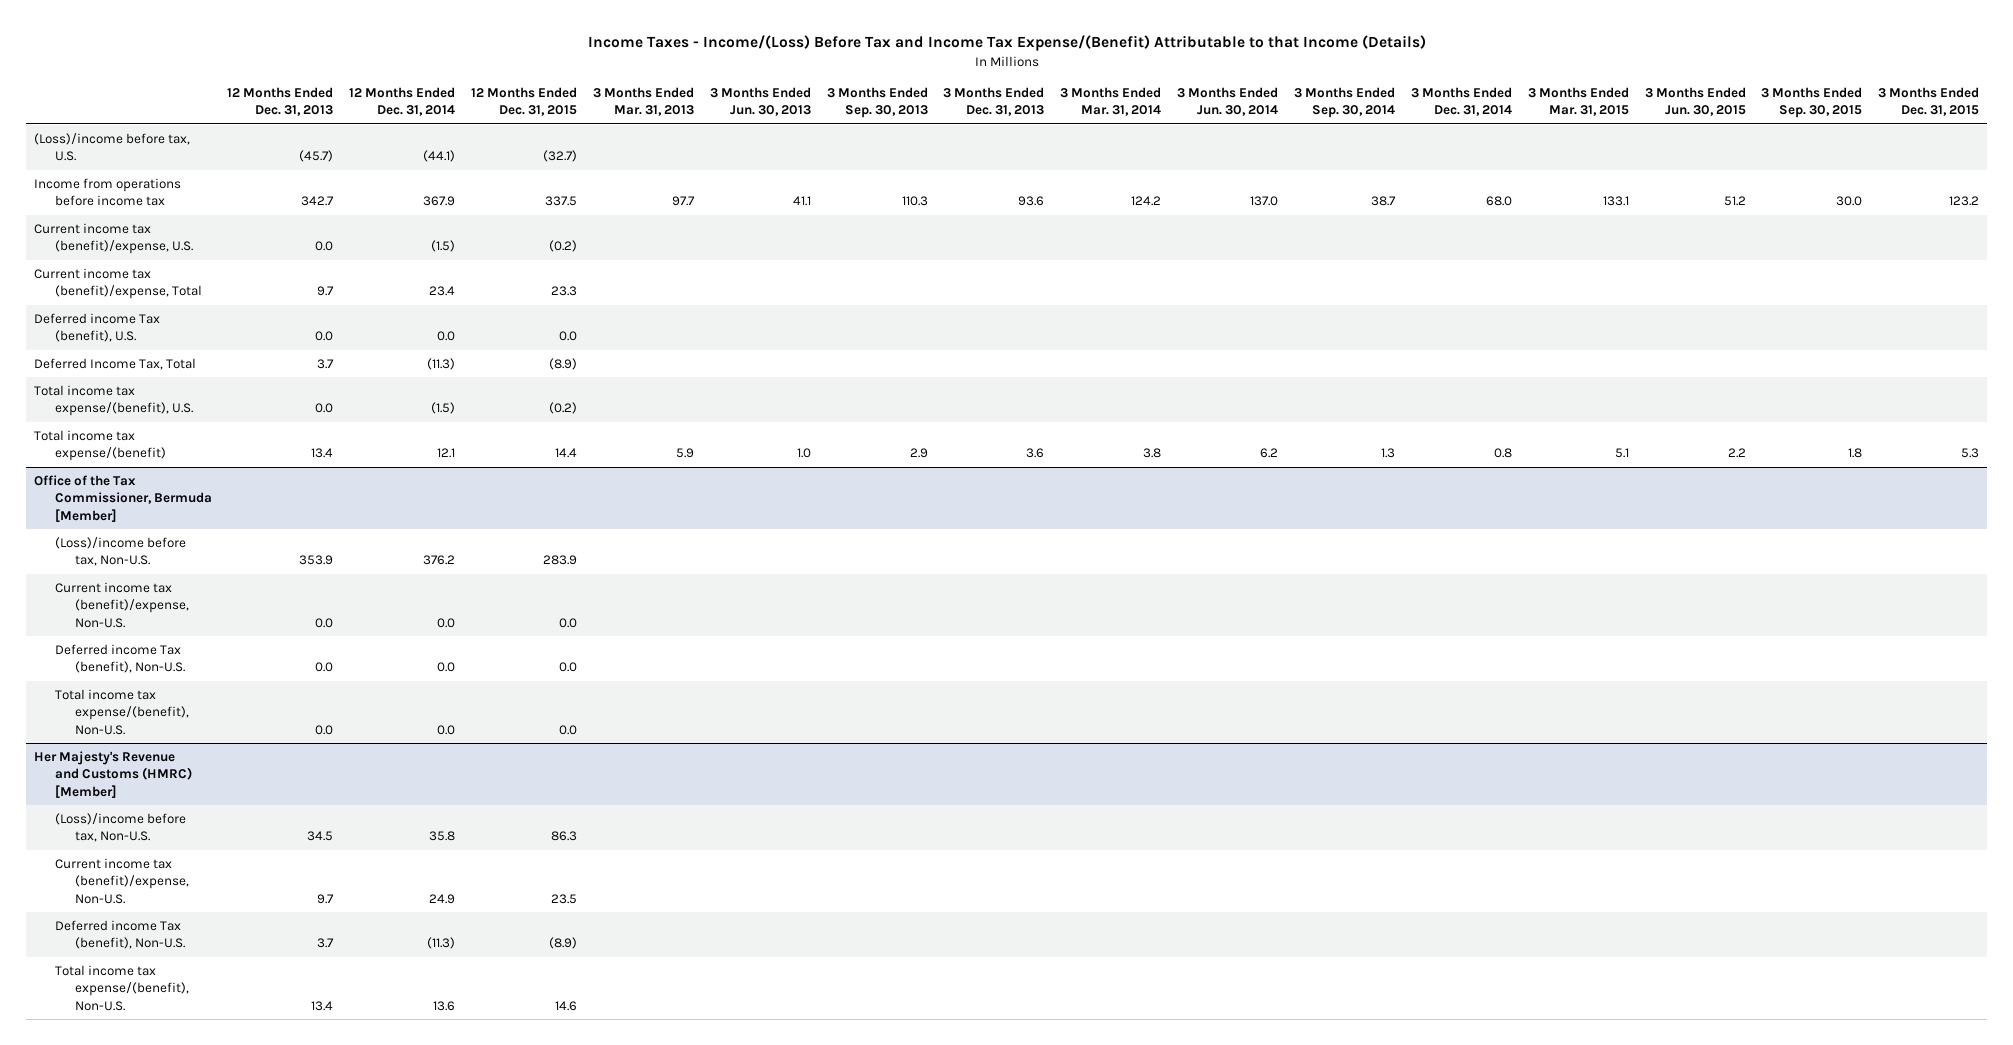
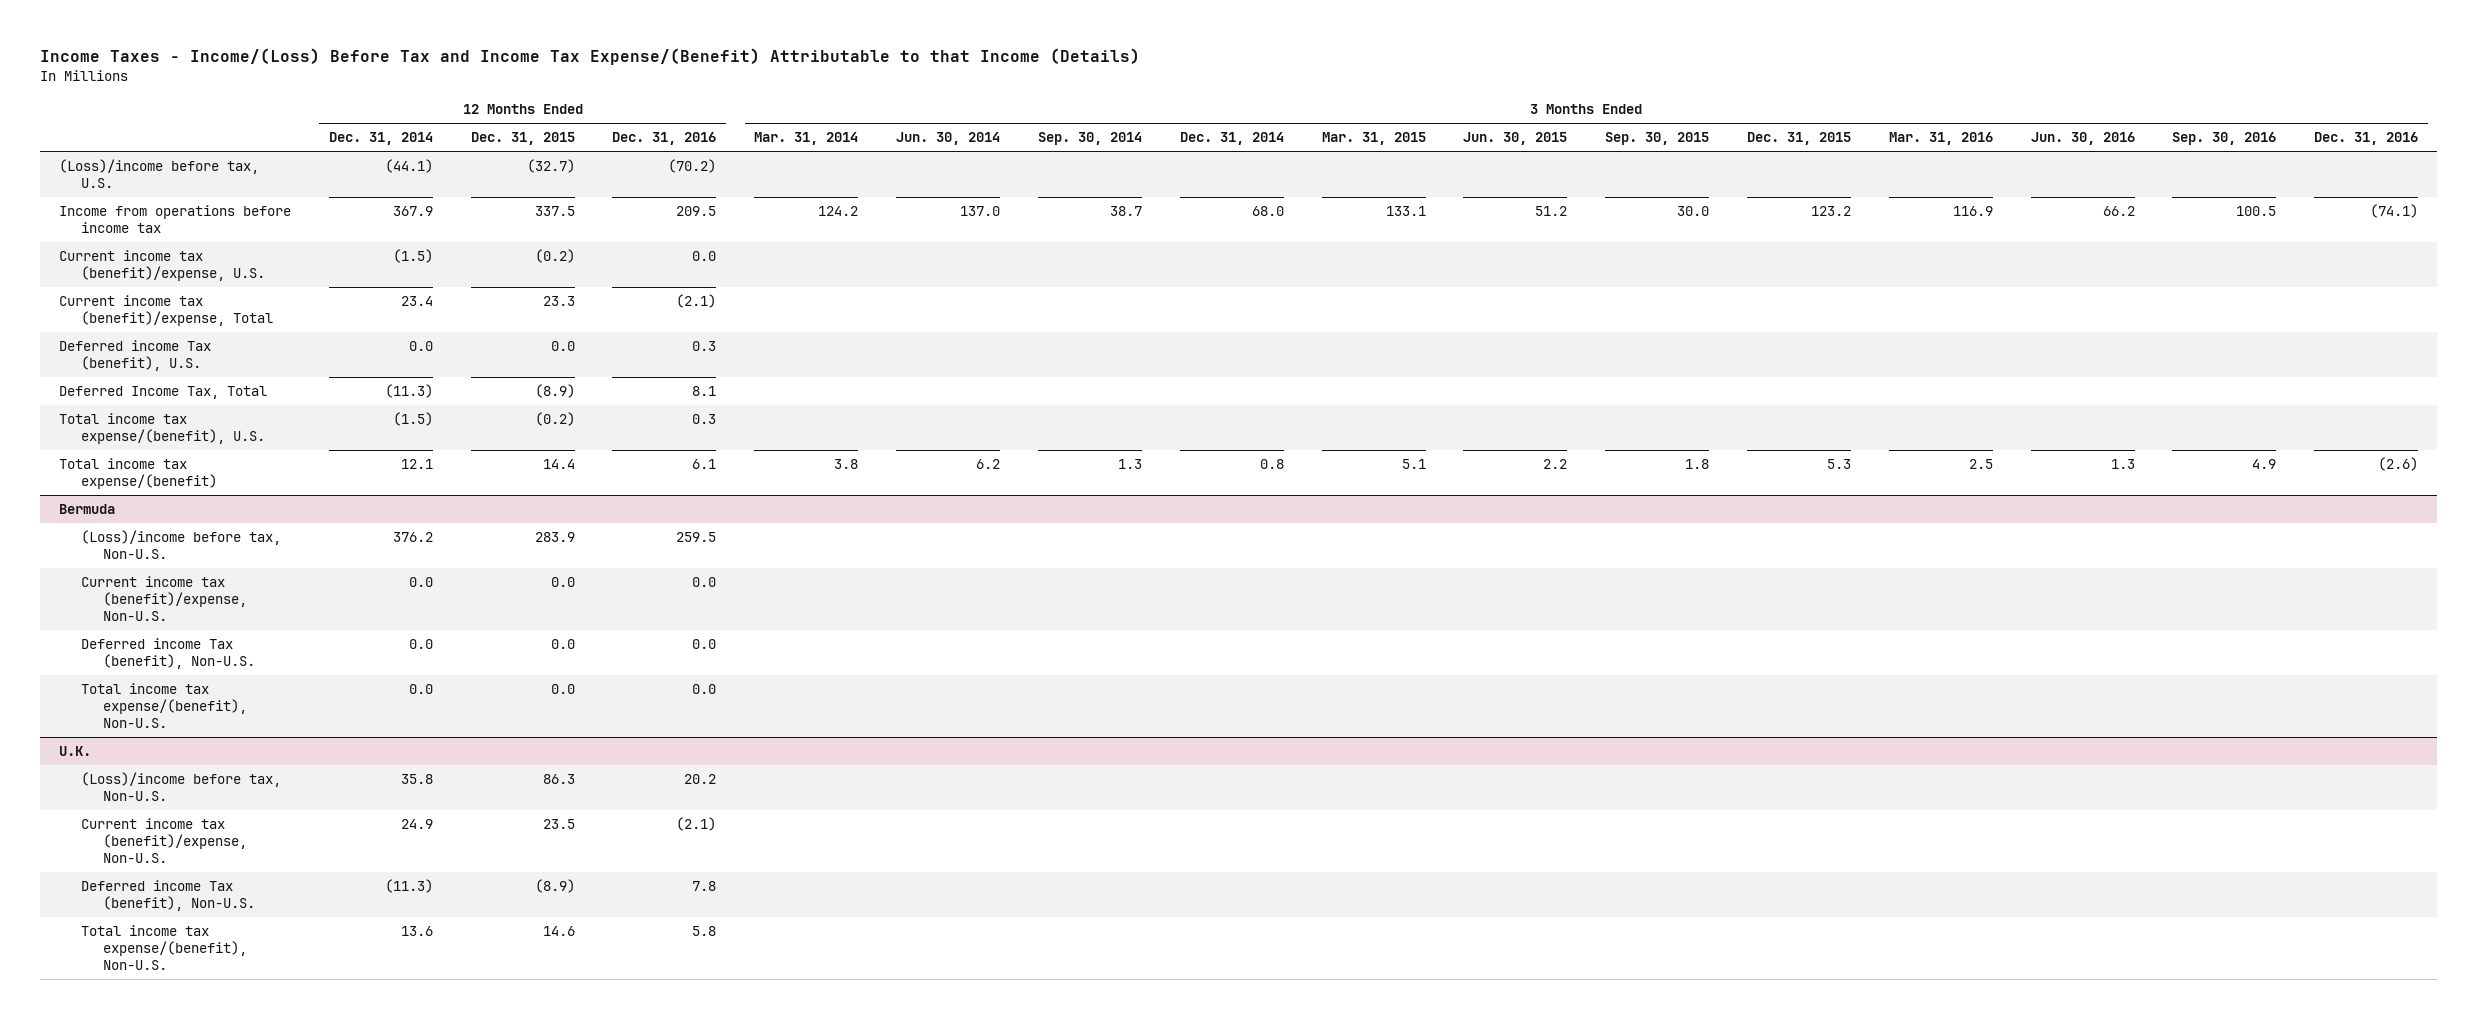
- | 12 Months Ended Dec. 31, 2013 | 12 Months Ended Dec. 31, 2014 | 12 Months Ended Dec. 31, 2015 | 3 Months Ended Mar. 31, 2013 | 3 Months Ended Jun. 30, 2013 | 3 Months Ended Sep. 30, 2013 | 3 Months Ended Dec. 31, 2013 | 3 Months Ended Mar. 31, 2014 | 3 Months Ended Jun. 30, 2014 | 3 Months Ended Sep. 30, 2014 | 3 Months Ended Dec. 31, 2014 | 3 Months Ended Mar. 31, 2015 | 3 Months Ended Jun. 30, 2015 | 3 Months Ended Sep. 30, 2015 | 3 Months Ended Dec. 31, 2015
+ | 12 Months Ended Dec. 31, 2014 | 12 Months Ended Dec. 31, 2015 | 12 Months Ended Dec. 31, 2016 | 3 Months Ended Mar. 31, 2014 | 3 Months Ended Jun. 30, 2014 | 3 Months Ended Sep. 30, 2014 | 3 Months Ended Dec. 31, 2014 | 3 Months Ended Mar. 31, 2015 | 3 Months Ended Jun. 30, 2015 | 3 Months Ended Sep. 30, 2015 | 3 Months Ended Dec. 31, 2015 | 3 Months Ended Mar. 31, 2016 | 3 Months Ended Jun. 30, 2016 | 3 Months Ended Sep. 30, 2016 | 3 Months Ended Dec. 31, 2016
- Office of the Tax Commissioner, Bermuda [Member]
+ Bermuda
- Her Majesty's Revenue and Customs (HMRC) [Member]
+ U.K.

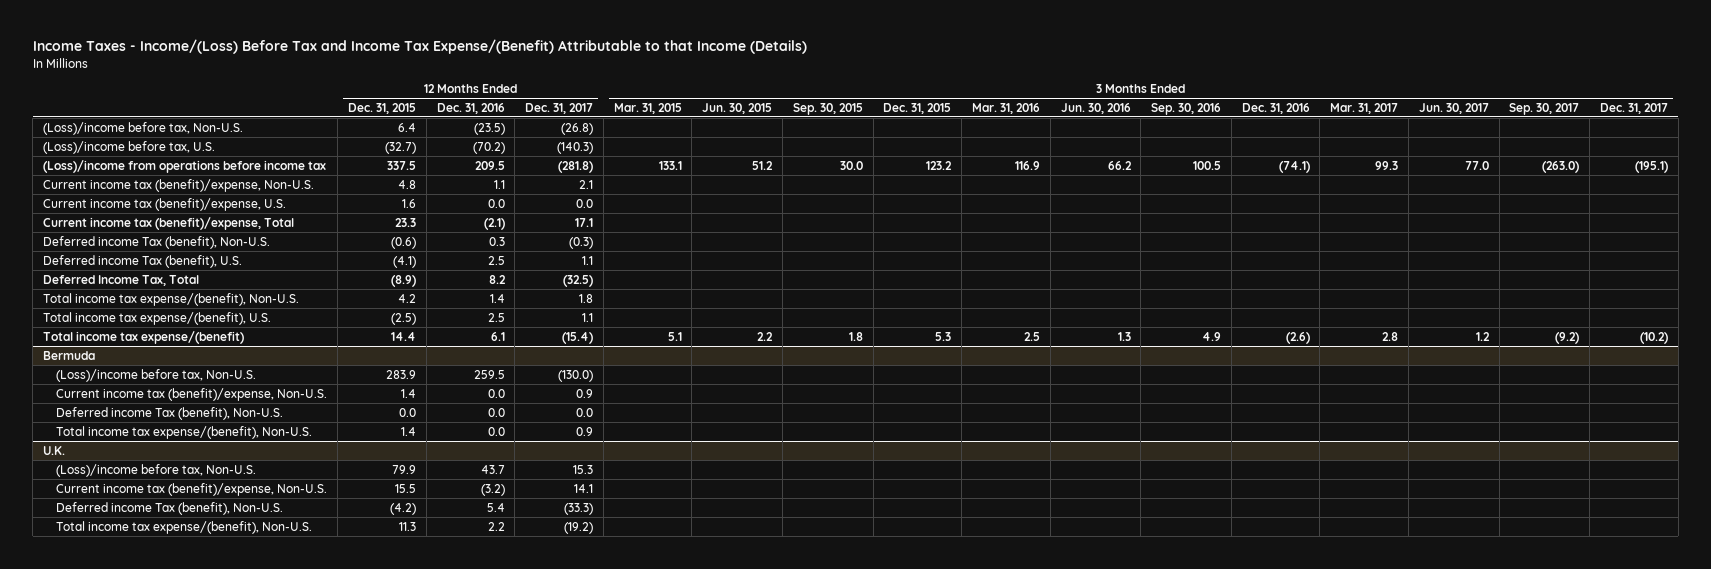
- | 12 Months Ended Dec. 31, 2014 | 12 Months Ended Dec. 31, 2015 | 12 Months Ended Dec. 31, 2016 | 3 Months Ended Mar. 31, 2014 | 3 Months Ended Jun. 30, 2014 | 3 Months Ended Sep. 30, 2014 | 3 Months Ended Dec. 31, 2014 | 3 Months Ended Mar. 31, 2015 | 3 Months Ended Jun. 30, 2015 | 3 Months Ended Sep. 30, 2015 | 3 Months Ended Dec. 31, 2015 | 3 Months Ended Mar. 31, 2016 | 3 Months Ended Jun. 30, 2016 | 3 Months Ended Sep. 30, 2016 | 3 Months Ended Dec. 31, 2016
+ | 12 Months Ended Dec. 31, 2015 | 12 Months Ended Dec. 31, 2016 | 12 Months Ended Dec. 31, 2017 | 3 Months Ended Mar. 31, 2015 | 3 Months Ended Jun. 30, 2015 | 3 Months Ended Sep. 30, 2015 | 3 Months Ended Dec. 31, 2015 | 3 Months Ended Mar. 31, 2016 | 3 Months Ended Jun. 30, 2016 | 3 Months Ended Sep. 30, 2016 | 3 Months Ended Dec. 31, 2016 | 3 Months Ended Mar. 31, 2017 | 3 Months Ended Jun. 30, 2017 | 3 Months Ended Sep. 30, 2017 | 3 Months Ended Dec. 31, 2017
+ (Loss)/income before tax, Non-U.S. | 6.4 | (23.5) | (26.8) | | | | | | | | | | | |
- Income from operations before income tax | 367.9 | 337.5 | 209.5 | 124.2 | 137.0 | 38.7 | 68.0 | 133.1 | 51.2 | 30.0 | 123.2 | 116.9 | 66.2 | 100.5 | (74.1)
- Current income tax (benefit)/expense, U.S. | (1.5) | (0.2) | 0.0 | | | | | | | | | | | |
+ (Loss)/income from operations before income tax | 337.5 | 209.5 | (281.8) | 133.1 | 51.2 | 30.0 | 123.2 | 116.9 | 66.2 | 100.5 | (74.1) | 99.3 | 77.0 | (263.0) | (195.1)
+ Current income tax (benefit)/expense, Non-U.S. | 4.8 | 1.1 | 2.1 | | | | | | | | | | | |
+ Current income tax (benefit)/expense, U.S. | 1.6 | 0.0 | 0.0 | | | | | | | | | | | |
- Deferred income Tax (benefit), U.S. | 0.0 | 0.0 | 0.3 | | | | | | | | | | | |
- Deferred Income Tax, Total | (11.3) | (8.9) | 8.1 | | | | | | | | | | | |
- Total income tax expense/(benefit), U.S. | (1.5) | (0.2) | 0.3 | | | | | | | | | | | |
+ Deferred income Tax (benefit), Non-U.S. | (0.6) | 0.3 | (0.3) | | | | | | | | | | | |
+ Deferred income Tax (benefit), U.S. | (4.1) | 2.5 | 1.1 | | | | | | | | | | | |
+ Deferred Income Tax, Total | (8.9) | 8.2 | (32.5) | | | | | | | | | | | |
+ Total income tax expense/(benefit), Non-U.S. | 4.2 | 1.4 | 1.8 | | | | | | | | | | | |
+ Total income tax expense/(benefit), U.S. | (2.5) | 2.5 | 1.1 | | | | | | | | | | | |
@ Bermuda
- Current income tax (benefit)/expense, Non-U.S. | 0.0 | 0.0 | 0.0 | | | | | | | | | | | |
+ Current income tax (benefit)/expense, Non-U.S. | 1.4 | 0.0 | 0.9 | | | | | | | | | | | |
- Total income tax expense/(benefit), Non-U.S. | 0.0 | 0.0 | 0.0 | | | | | | | | | | | |
+ Total income tax expense/(benefit), Non-U.S. | 1.4 | 0.0 | 0.9 | | | | | | | | | | | |
@ U.K.
- (Loss)/income before tax, Non-U.S. | 35.8 | 86.3 | 20.2 | | | | | | | | | | | |
- Current income tax (benefit)/expense, Non-U.S. | 24.9 | 23.5 | (2.1) | | | | | | | | | | | |
- Deferred income Tax (benefit), Non-U.S. | (11.3) | (8.9) | 7.8 | | | | | | | | | | | |
- Total income tax expense/(benefit), Non-U.S. | 13.6 | 14.6 | 5.8 | | | | | | | | | | | |
+ (Loss)/income before tax, Non-U.S. | 79.9 | 43.7 | 15.3 | | | | | | | | | | | |
+ Current income tax (benefit)/expense, Non-U.S. | 15.5 | (3.2) | 14.1 | | | | | | | | | | | |
+ Deferred income Tax (benefit), Non-U.S. | (4.2) | 5.4 | (33.3) | | | | | | | | | | | |
+ Total income tax expense/(benefit), Non-U.S. | 11.3 | 2.2 | (19.2) | | | | | | | | | | | |

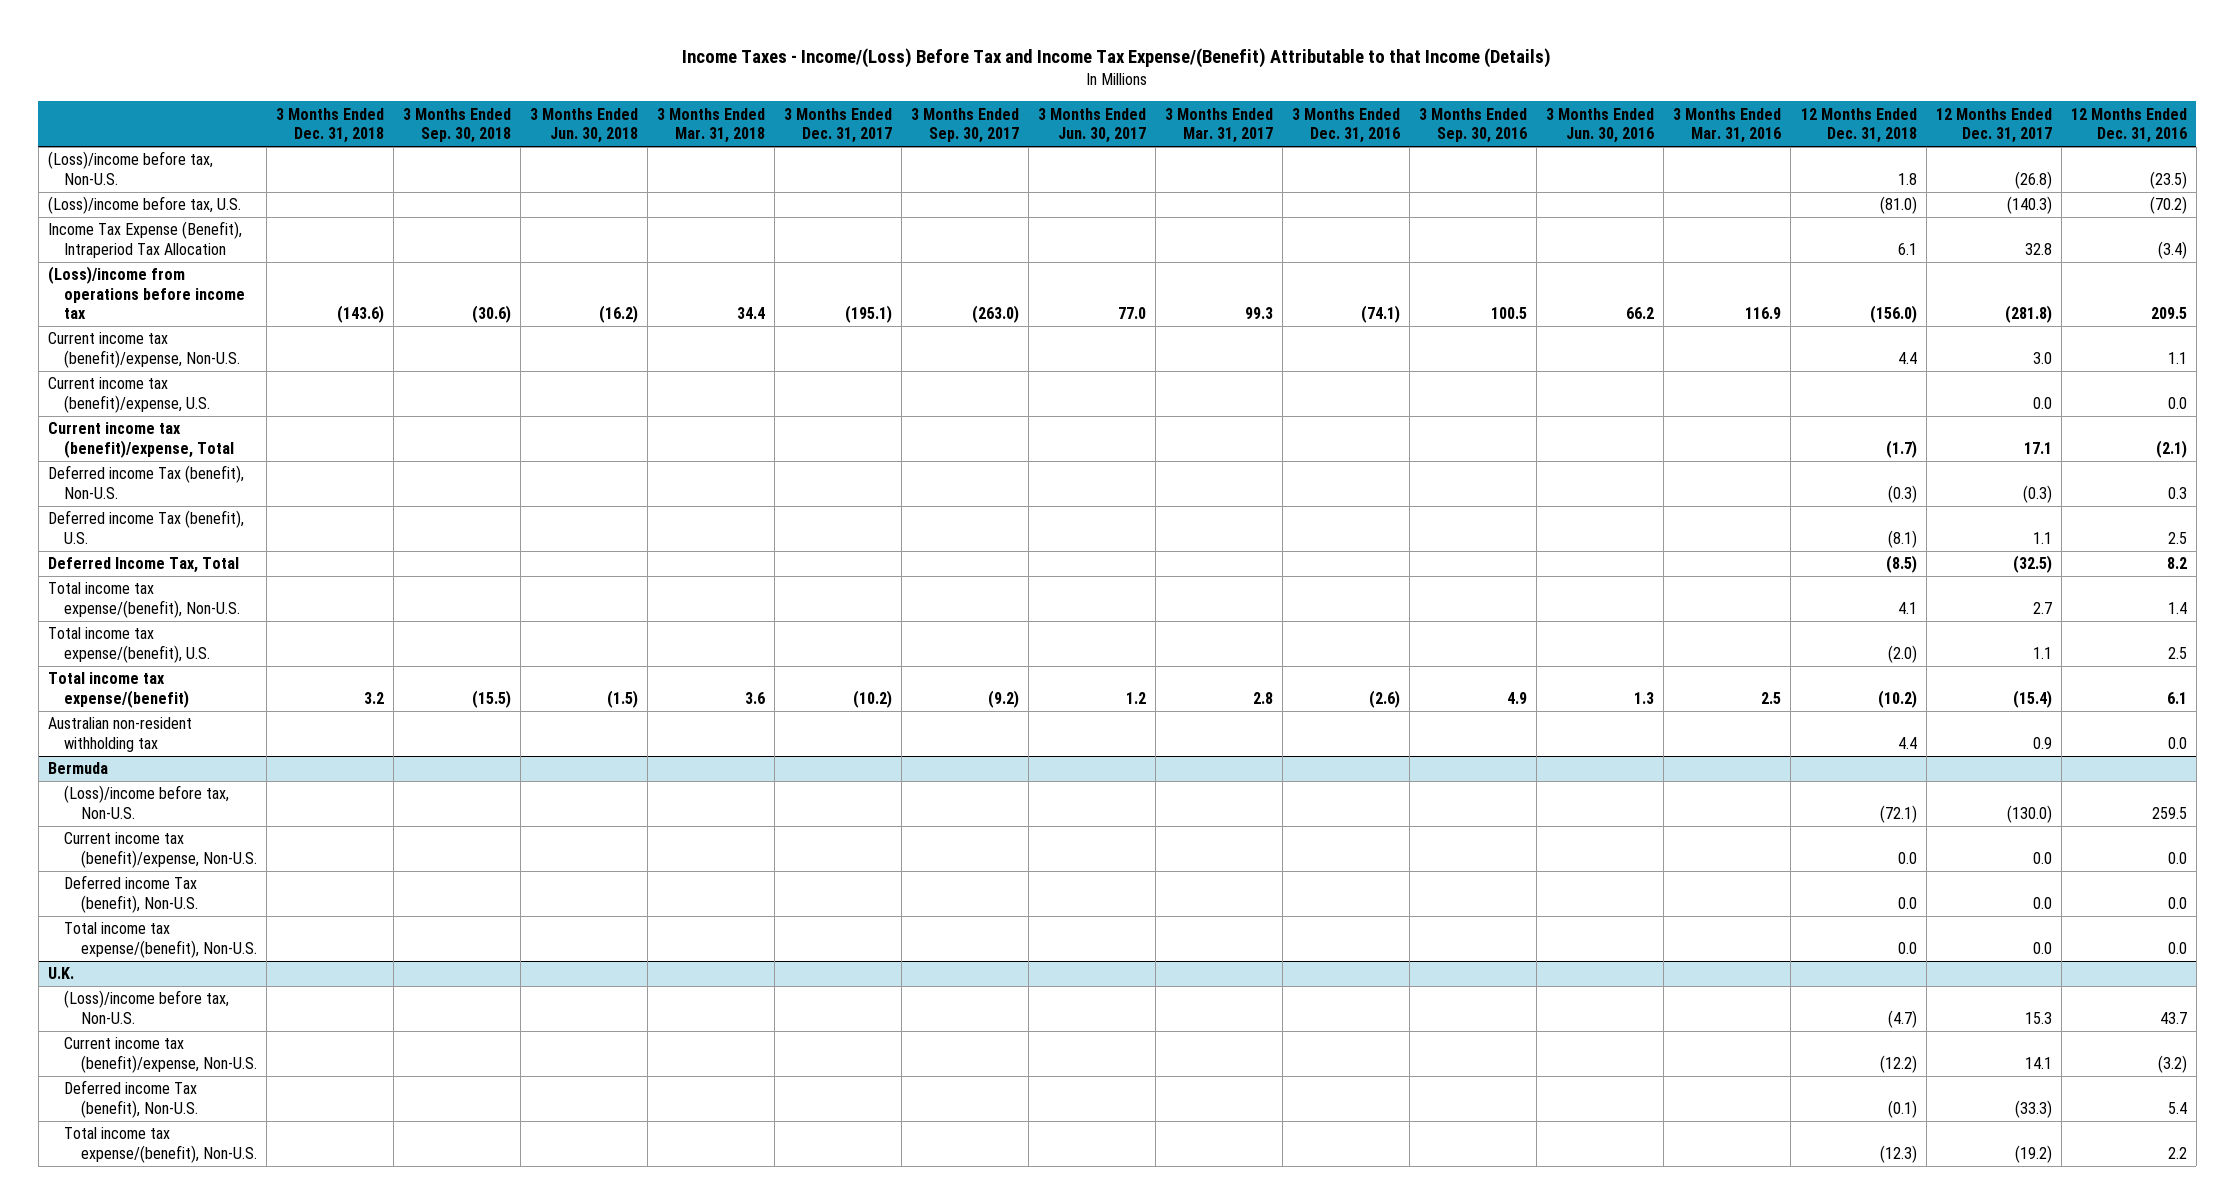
- | 12 Months Ended Dec. 31, 2015 | 12 Months Ended Dec. 31, 2016 | 12 Months Ended Dec. 31, 2017 | 3 Months Ended Mar. 31, 2015 | 3 Months Ended Jun. 30, 2015 | 3 Months Ended Sep. 30, 2015 | 3 Months Ended Dec. 31, 2015 | 3 Months Ended Mar. 31, 2016 | 3 Months Ended Jun. 30, 2016 | 3 Months Ended Sep. 30, 2016 | 3 Months Ended Dec. 31, 2016 | 3 Months Ended Mar. 31, 2017 | 3 Months Ended Jun. 30, 2017 | 3 Months Ended Sep. 30, 2017 | 3 Months Ended Dec. 31, 2017
+ | 3 Months Ended Dec. 31, 2018 | 3 Months Ended Sep. 30, 2018 | 3 Months Ended Jun. 30, 2018 | 3 Months Ended Mar. 31, 2018 | 3 Months Ended Dec. 31, 2017 | 3 Months Ended Sep. 30, 2017 | 3 Months Ended Jun. 30, 2017 | 3 Months Ended Mar. 31, 2017 | 3 Months Ended Dec. 31, 2016 | 3 Months Ended Sep. 30, 2016 | 3 Months Ended Jun. 30, 2016 | 3 Months Ended Mar. 31, 2016 | 12 Months Ended Dec. 31, 2018 | 12 Months Ended Dec. 31, 2017 | 12 Months Ended Dec. 31, 2016
+ Income Tax Expense (Benefit), Intraperiod Tax Allocation | | | | | | | | | | | | | 6.1 | 32.8 | (3.4)
- Current income tax (benefit)/expense, Non-U.S. | 4.8 | 1.1 | 2.1 | | | | | | | | | | | |
+ Current income tax (benefit)/expense, Non-U.S. | | | | | | | | | | | | | 4.4 | 3.0 | 1.1
- Total income tax expense/(benefit), Non-U.S. | 4.2 | 1.4 | 1.8 | | | | | | | | | | | |
+ Total income tax expense/(benefit), Non-U.S. | | | | | | | | | | | | | 4.1 | 2.7 | 1.4
+ Australian non-resident withholding tax | | | | | | | | | | | | | 4.4 | 0.9 | 0.0
@ Bermuda
- Current income tax (benefit)/expense, Non-U.S. | 1.4 | 0.0 | 0.9 | | | | | | | | | | | |
+ Current income tax (benefit)/expense, Non-U.S. | | | | | | | | | | | | | 0.0 | 0.0 | 0.0
- Total income tax expense/(benefit), Non-U.S. | 1.4 | 0.0 | 0.9 | | | | | | | | | | | |
+ Total income tax expense/(benefit), Non-U.S. | | | | | | | | | | | | | 0.0 | 0.0 | 0.0

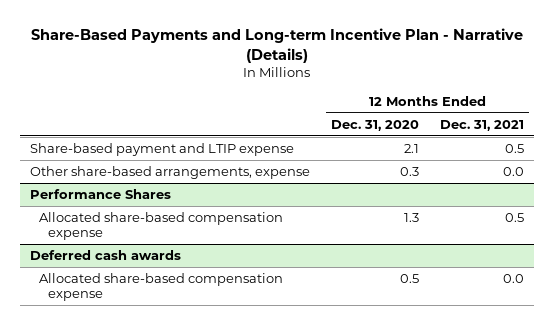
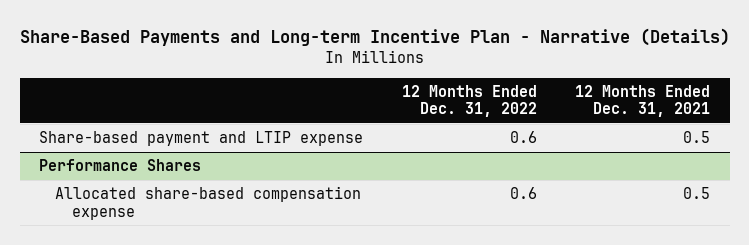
- | 12 Months Ended Dec. 31, 2020 | 12 Months Ended Dec. 31, 2021
+ | 12 Months Ended Dec. 31, 2022 | 12 Months Ended Dec. 31, 2021
- Other share-based arrangements, expense | 0.3 | 0.0
- Deferred cash awards
- Allocated share-based compensation expense | 0.5 | 0.0

